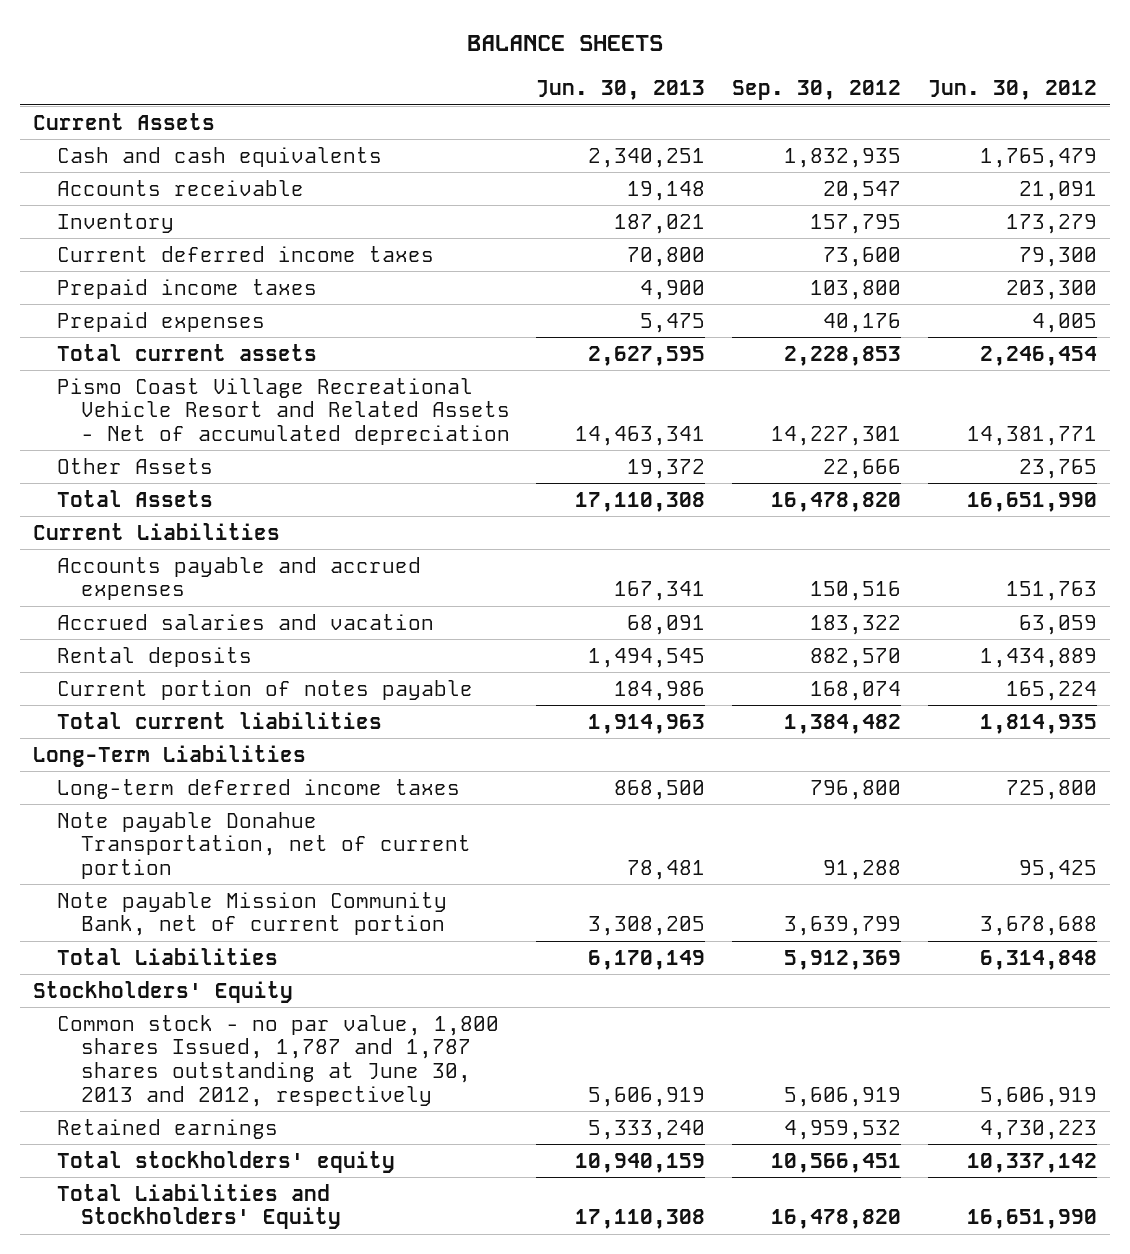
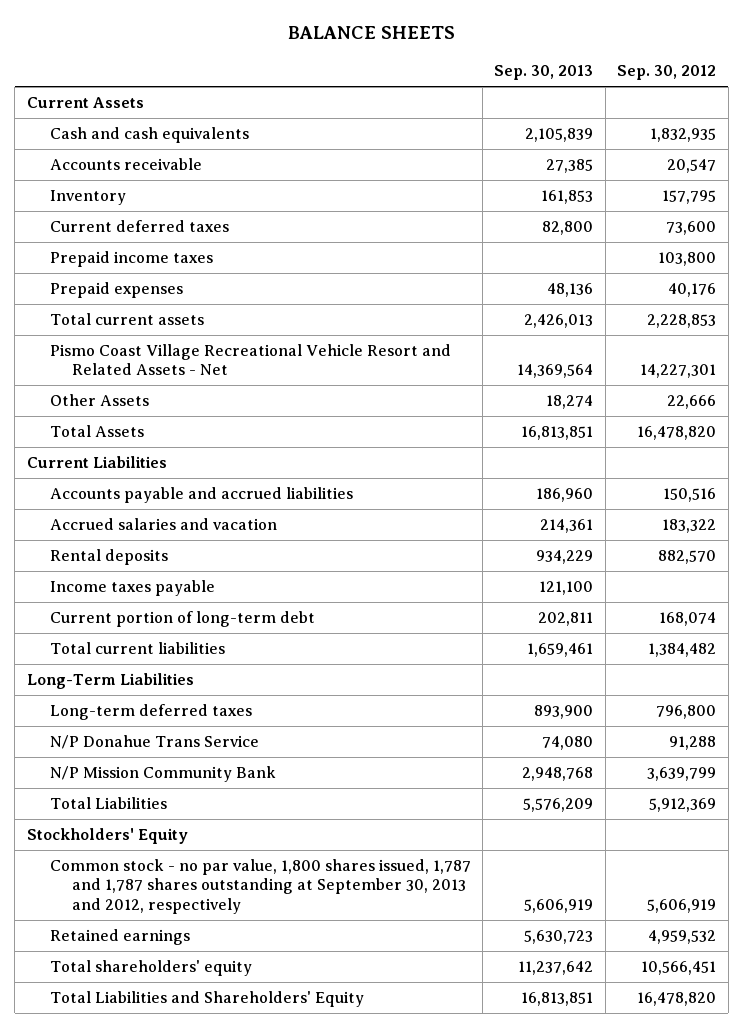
- | Jun. 30, 2013 | Sep. 30, 2012 | Jun. 30, 2012
+ | Sep. 30, 2013 | Sep. 30, 2012
- Current deferred income taxes | 70,800 | 73,600 | 79,300
+ Current deferred taxes | 82,800 | 73,600
- Pismo Coast Village Recreational Vehicle Resort and Related Assets - Net of accumulated depreciation | 14,463,341 | 14,227,301 | 14,381,771
+ Pismo Coast Village Recreational Vehicle Resort and Related Assets - Net | 14,369,564 | 14,227,301
- Accounts payable and accrued expenses | 167,341 | 150,516 | 151,763
+ Accounts payable and accrued liabilities | 186,960 | 150,516
- Current portion of notes payable | 184,986 | 168,074 | 165,224
+ Income taxes payable | 121,100 |
+ Current portion of long-term debt | 202,811 | 168,074
- Long-term deferred income taxes | 868,500 | 796,800 | 725,800
- Note payable Donahue Transportation, net of current portion | 78,481 | 91,288 | 95,425
- Note payable Mission Community Bank, net of current portion | 3,308,205 | 3,639,799 | 3,678,688
+ Long-term deferred taxes | 893,900 | 796,800
+ N/P Donahue Trans Service | 74,080 | 91,288
+ N/P Mission Community Bank | 2,948,768 | 3,639,799
- Common stock - no par value, 1,800 shares Issued, 1,787 and 1,787 shares outstanding at June 30, 2013 and 2012, respectively | 5,606,919 | 5,606,919 | 5,606,919
+ Common stock - no par value, 1,800 shares issued, 1,787 and 1,787 shares outstanding at September 30, 2013 and 2012, respectively | 5,606,919 | 5,606,919
- Total stockholders' equity | 10,940,159 | 10,566,451 | 10,337,142
- Total Liabilities and Stockholders' Equity | 17,110,308 | 16,478,820 | 16,651,990
+ Total shareholders' equity | 11,237,642 | 10,566,451
+ Total Liabilities and Shareholders' Equity | 16,813,851 | 16,478,820

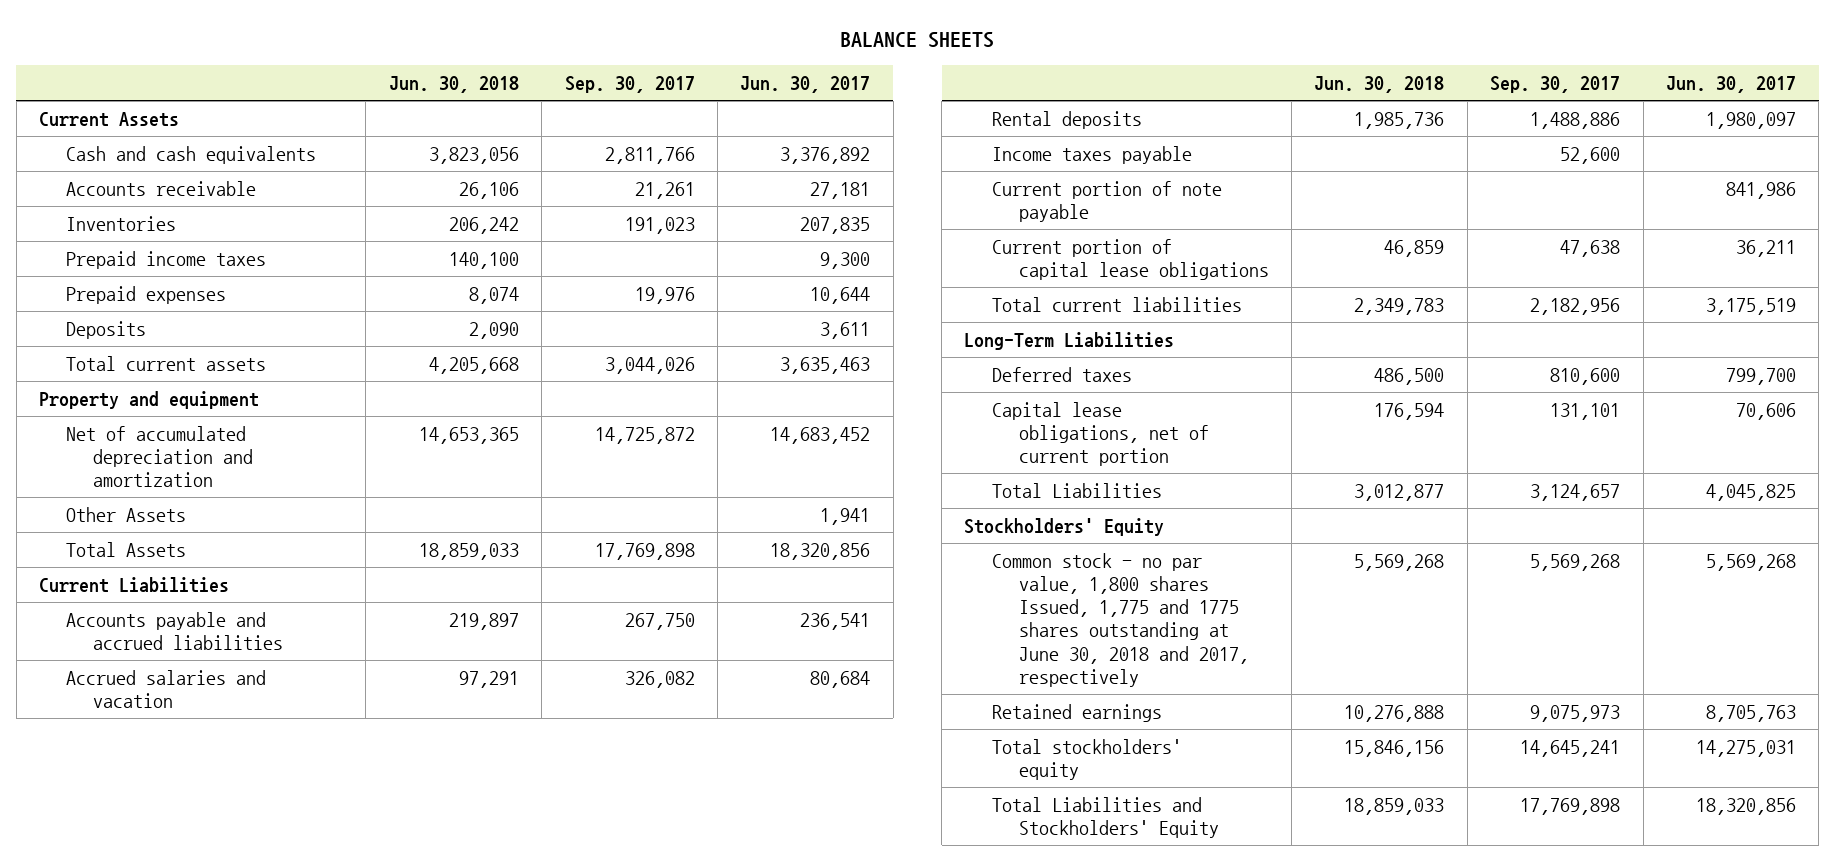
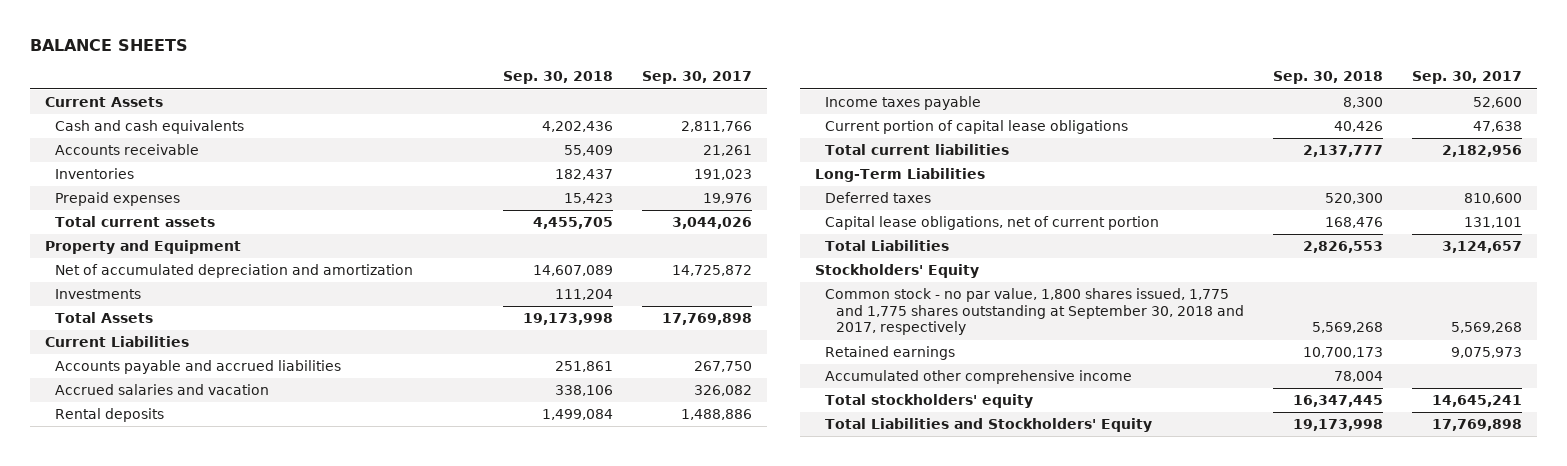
- | Jun. 30, 2018 | Sep. 30, 2017 | Jun. 30, 2017
+ | Sep. 30, 2018 | Sep. 30, 2017
- Prepaid income taxes | 140,100 | | 9,300
- Deposits | 2,090 | | 3,611
- Property and equipment
+ Property and Equipment
- Other Assets | | | 1,941
+ Investments | 111,204 |
- Current portion of note payable | | | 841,986
- Common stock - no par value, 1,800 shares Issued, 1,775 and 1775 shares outstanding at June 30, 2018 and 2017, respectively | 5,569,268 | 5,569,268 | 5,569,268
+ Common stock - no par value, 1,800 shares issued, 1,775 and 1,775 shares outstanding at September 30, 2018 and 2017, respectively | 5,569,268 | 5,569,268
+ Accumulated other comprehensive income | 78,004 |

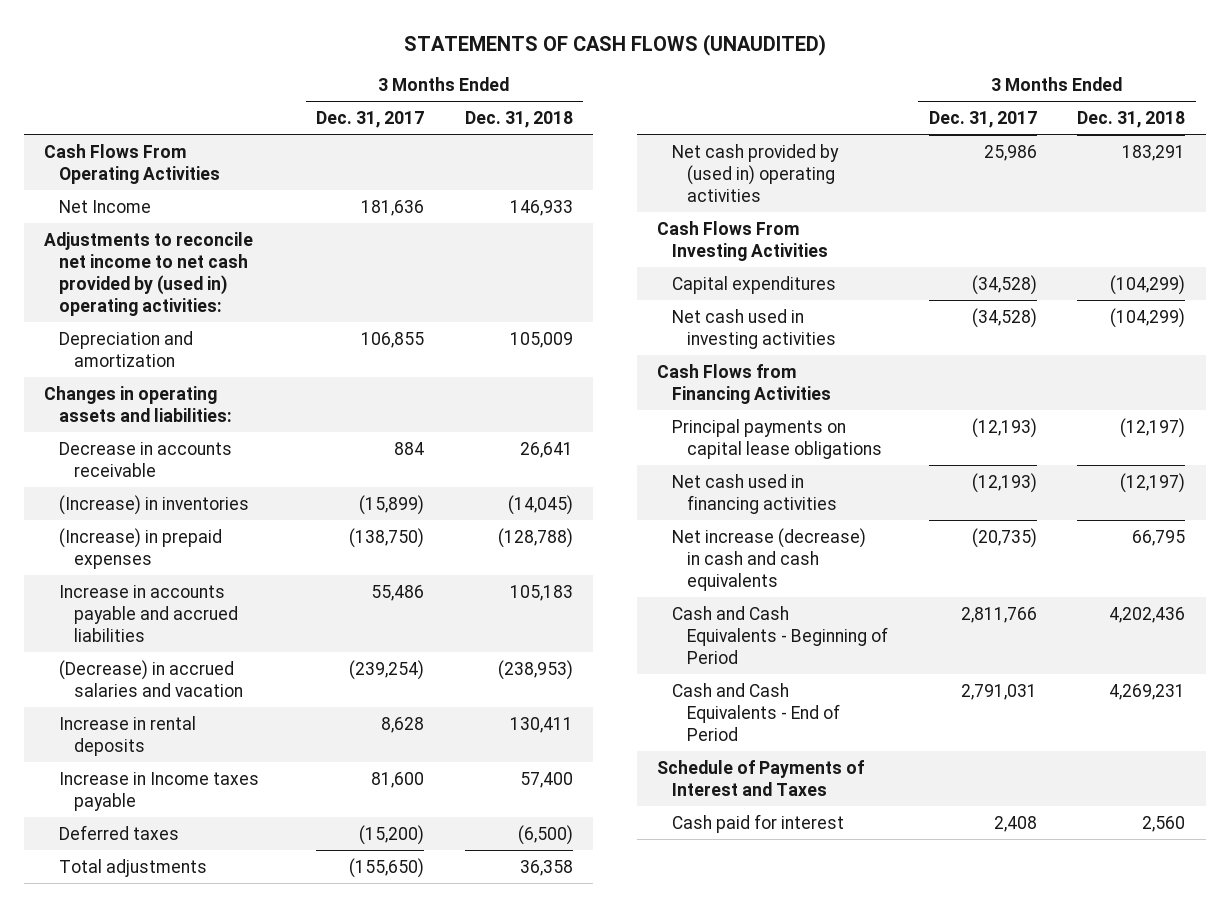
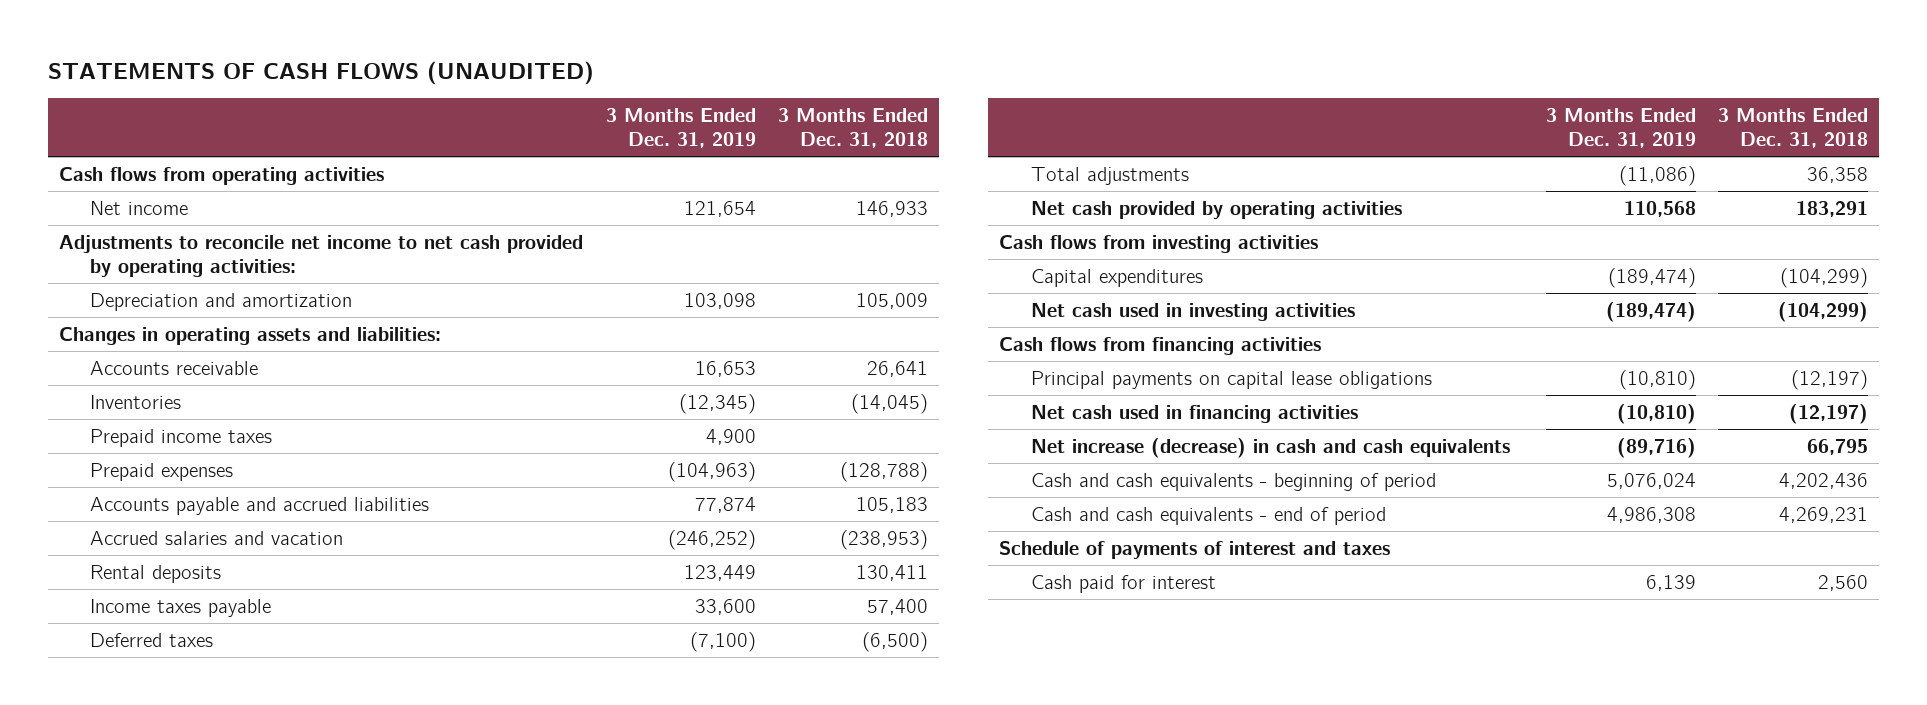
- | 3 Months Ended Dec. 31, 2017 | 3 Months Ended Dec. 31, 2018
+ | 3 Months Ended Dec. 31, 2019 | 3 Months Ended Dec. 31, 2018
- Cash Flows From Operating Activities
- Net Income | 181,636 | 146,933
- Adjustments to reconcile net income to net cash provided by (used in) operating activities:
+ Cash flows from operating activities
+ Net income | 121,654 | 146,933
+ Adjustments to reconcile net income to net cash provided by operating activities:
- Decrease in accounts receivable | 884 | 26,641
- (Increase) in inventories | (15,899) | (14,045)
- (Increase) in prepaid expenses | (138,750) | (128,788)
- Increase in accounts payable and accrued liabilities | 55,486 | 105,183
- (Decrease) in accrued salaries and vacation | (239,254) | (238,953)
- Increase in rental deposits | 8,628 | 130,411
- Increase in Income taxes payable | 81,600 | 57,400
+ Accounts receivable | 16,653 | 26,641
+ Inventories | (12,345) | (14,045)
+ Prepaid income taxes | 4,900 |
+ Prepaid expenses | (104,963) | (128,788)
+ Accounts payable and accrued liabilities | 77,874 | 105,183
+ Accrued salaries and vacation | (246,252) | (238,953)
+ Rental deposits | 123,449 | 130,411
+ Income taxes payable | 33,600 | 57,400
- Net cash provided by (used in) operating activities | 25,986 | 183,291
- Cash Flows From Investing Activities
+ Net cash provided by operating activities | 110,568 | 183,291
+ Cash flows from investing activities
- Cash Flows from Financing Activities
+ Cash flows from financing activities
- Cash and Cash Equivalents - Beginning of Period | 2,811,766 | 4,202,436
- Cash and Cash Equivalents - End of Period | 2,791,031 | 4,269,231
- Schedule of Payments of Interest and Taxes
+ Cash and cash equivalents - beginning of period | 5,076,024 | 4,202,436
+ Cash and cash equivalents - end of period | 4,986,308 | 4,269,231
+ Schedule of payments of interest and taxes

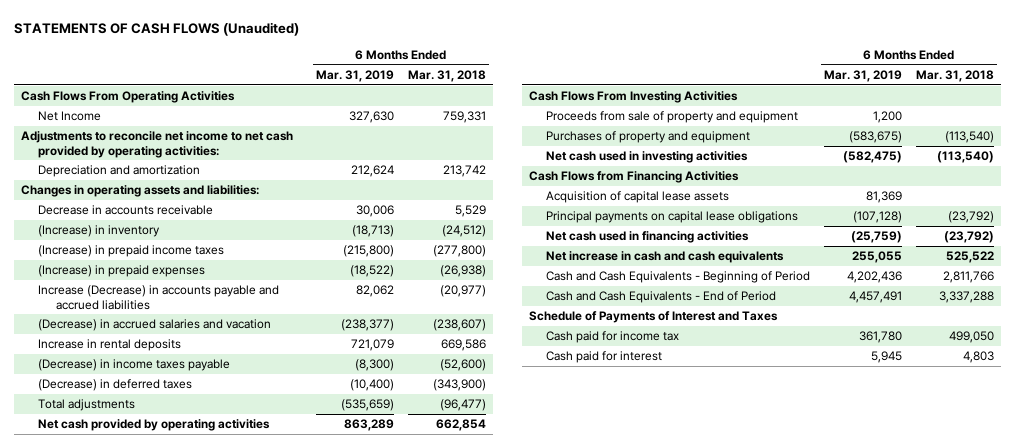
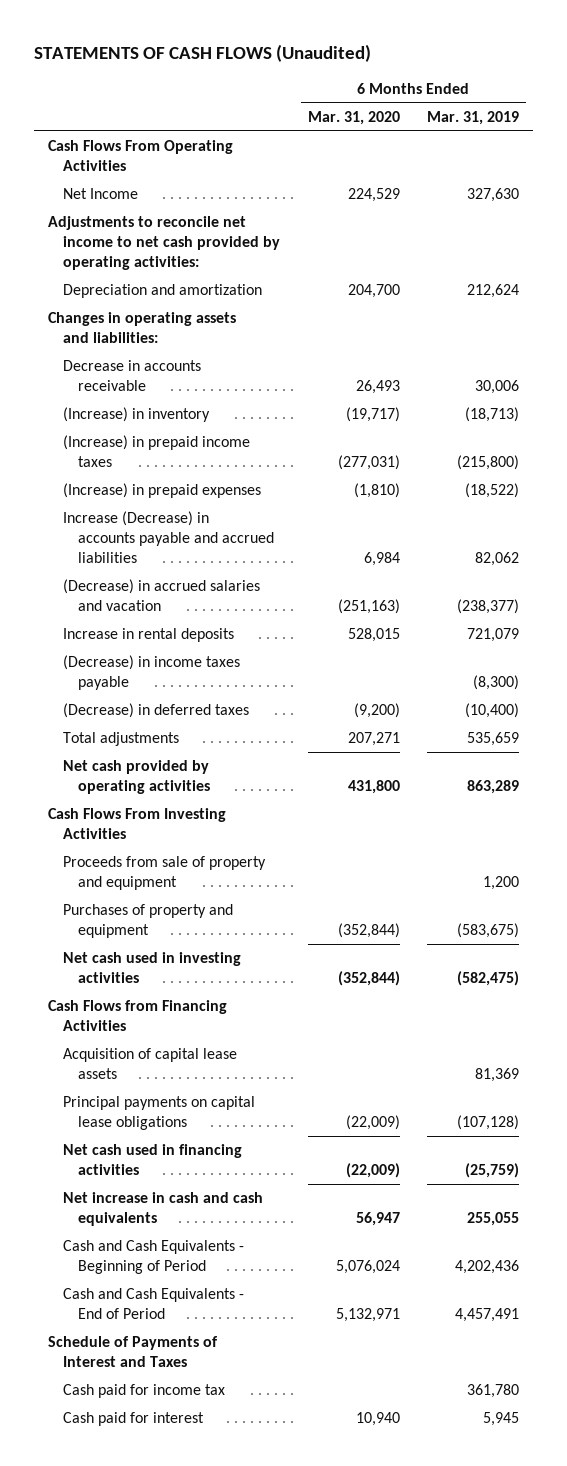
- | 6 Months Ended Mar. 31, 2019 | 6 Months Ended Mar. 31, 2018
+ | 6 Months Ended Mar. 31, 2020 | 6 Months Ended Mar. 31, 2019
- Total adjustments | (535,659) | (96,477)
+ Total adjustments | 207,271 | 535,659

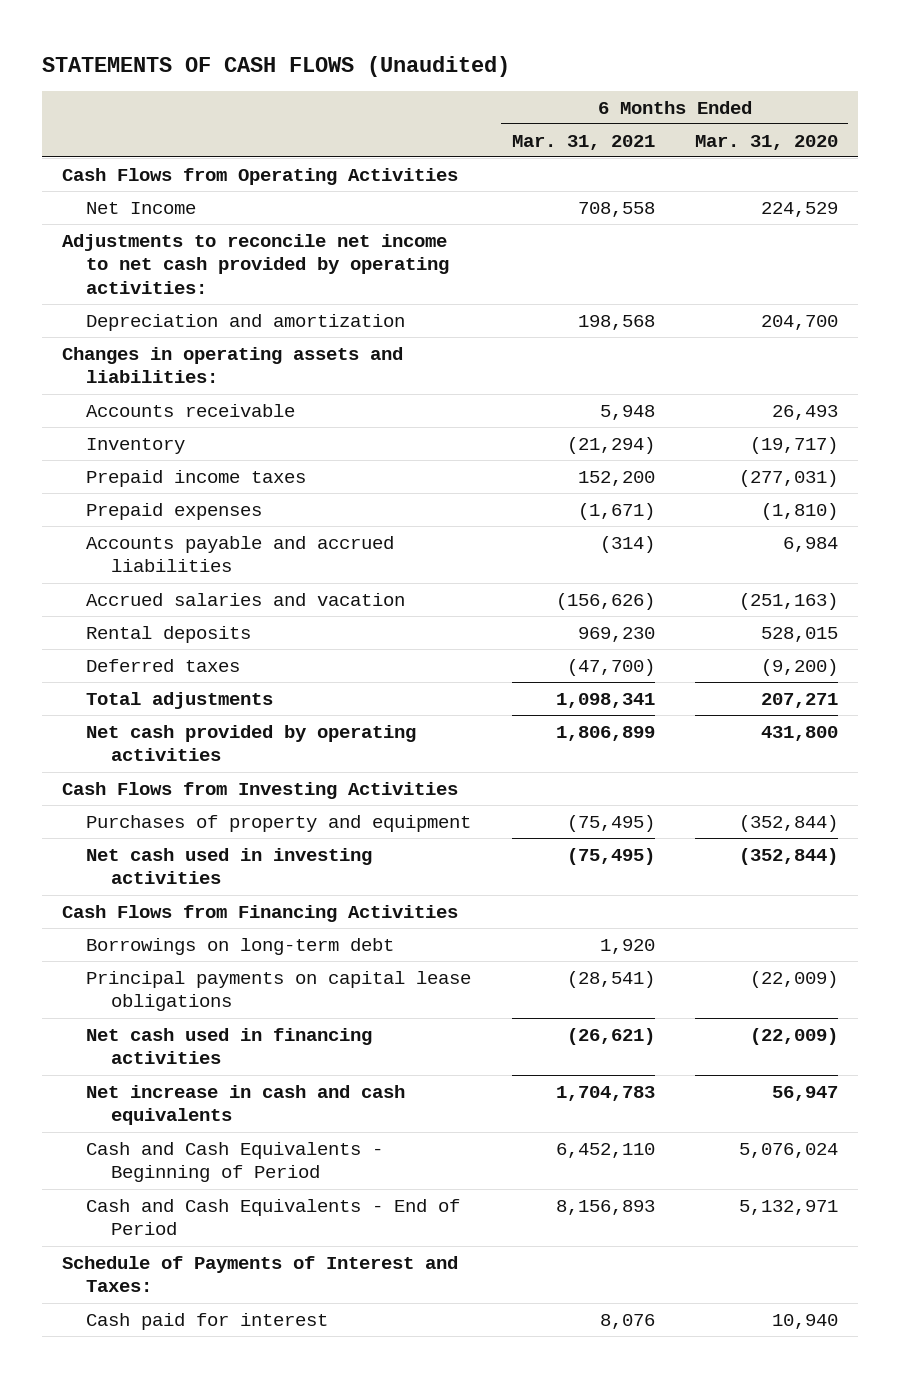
- | 6 Months Ended Mar. 31, 2020 | 6 Months Ended Mar. 31, 2019
+ | 6 Months Ended Mar. 31, 2021 | 6 Months Ended Mar. 31, 2020
- Cash Flows From Operating Activities
+ Cash Flows from Operating Activities
- Decrease in accounts receivable | 26,493 | 30,006
- (Increase) in inventory | (19,717) | (18,713)
- (Increase) in prepaid income taxes | (277,031) | (215,800)
- (Increase) in prepaid expenses | (1,810) | (18,522)
- Increase (Decrease) in accounts payable and accrued liabilities | 6,984 | 82,062
- (Decrease) in accrued salaries and vacation | (251,163) | (238,377)
- Increase in rental deposits | 528,015 | 721,079
- (Decrease) in income taxes payable | | (8,300)
- (Decrease) in deferred taxes | (9,200) | (10,400)
+ Accounts receivable | 5,948 | 26,493
+ Inventory | (21,294) | (19,717)
+ Prepaid income taxes | 152,200 | (277,031)
+ Prepaid expenses | (1,671) | (1,810)
+ Accounts payable and accrued liabilities | (314) | 6,984
+ Accrued salaries and vacation | (156,626) | (251,163)
+ Rental deposits | 969,230 | 528,015
+ Deferred taxes | (47,700) | (9,200)
- Cash Flows From Investing Activities
- Proceeds from sale of property and equipment | | 1,200
+ Cash Flows from Investing Activities
- Acquisition of capital lease assets | | 81,369
+ Borrowings on long-term debt | 1,920 |
- Schedule of Payments of Interest and Taxes
- Cash paid for income tax | | 361,780
+ Schedule of Payments of Interest and Taxes:

